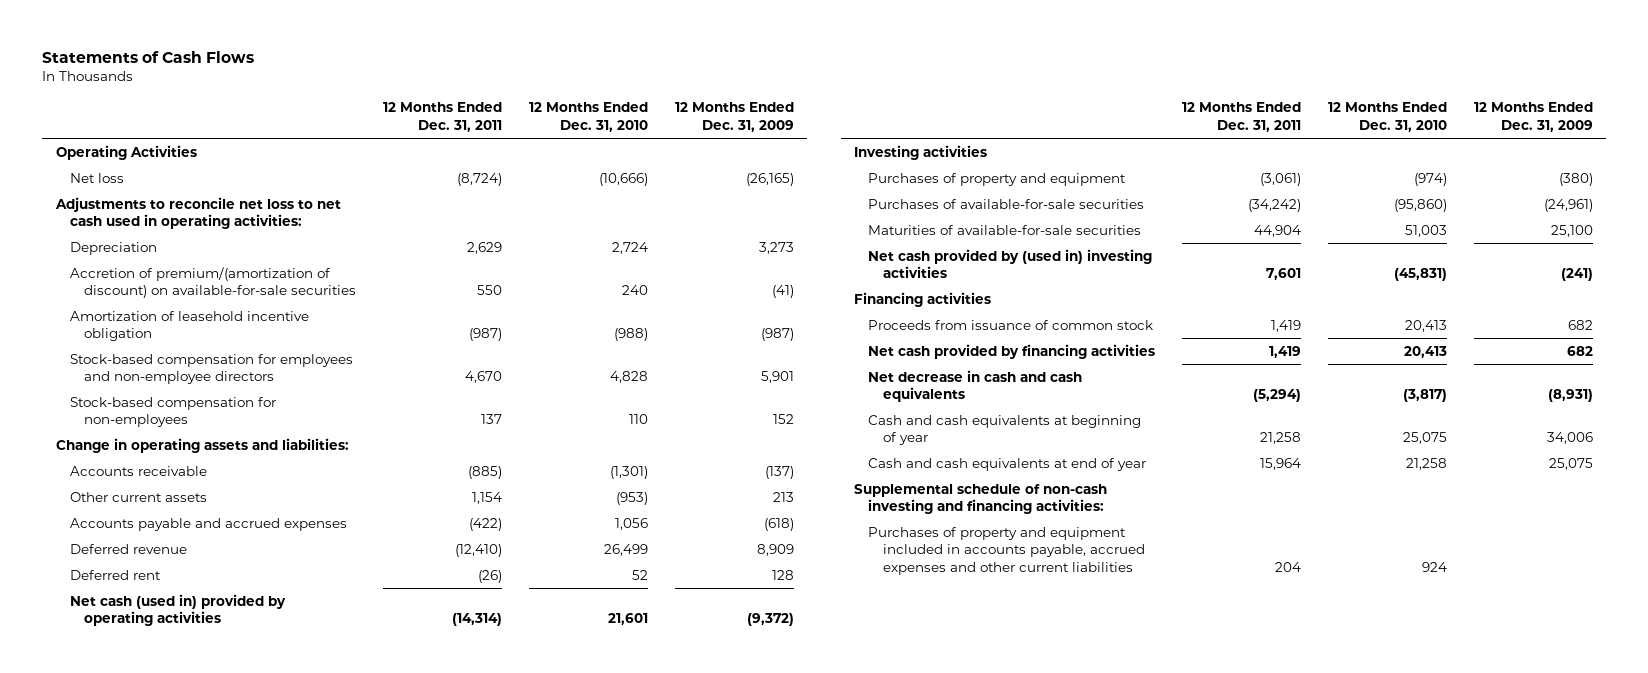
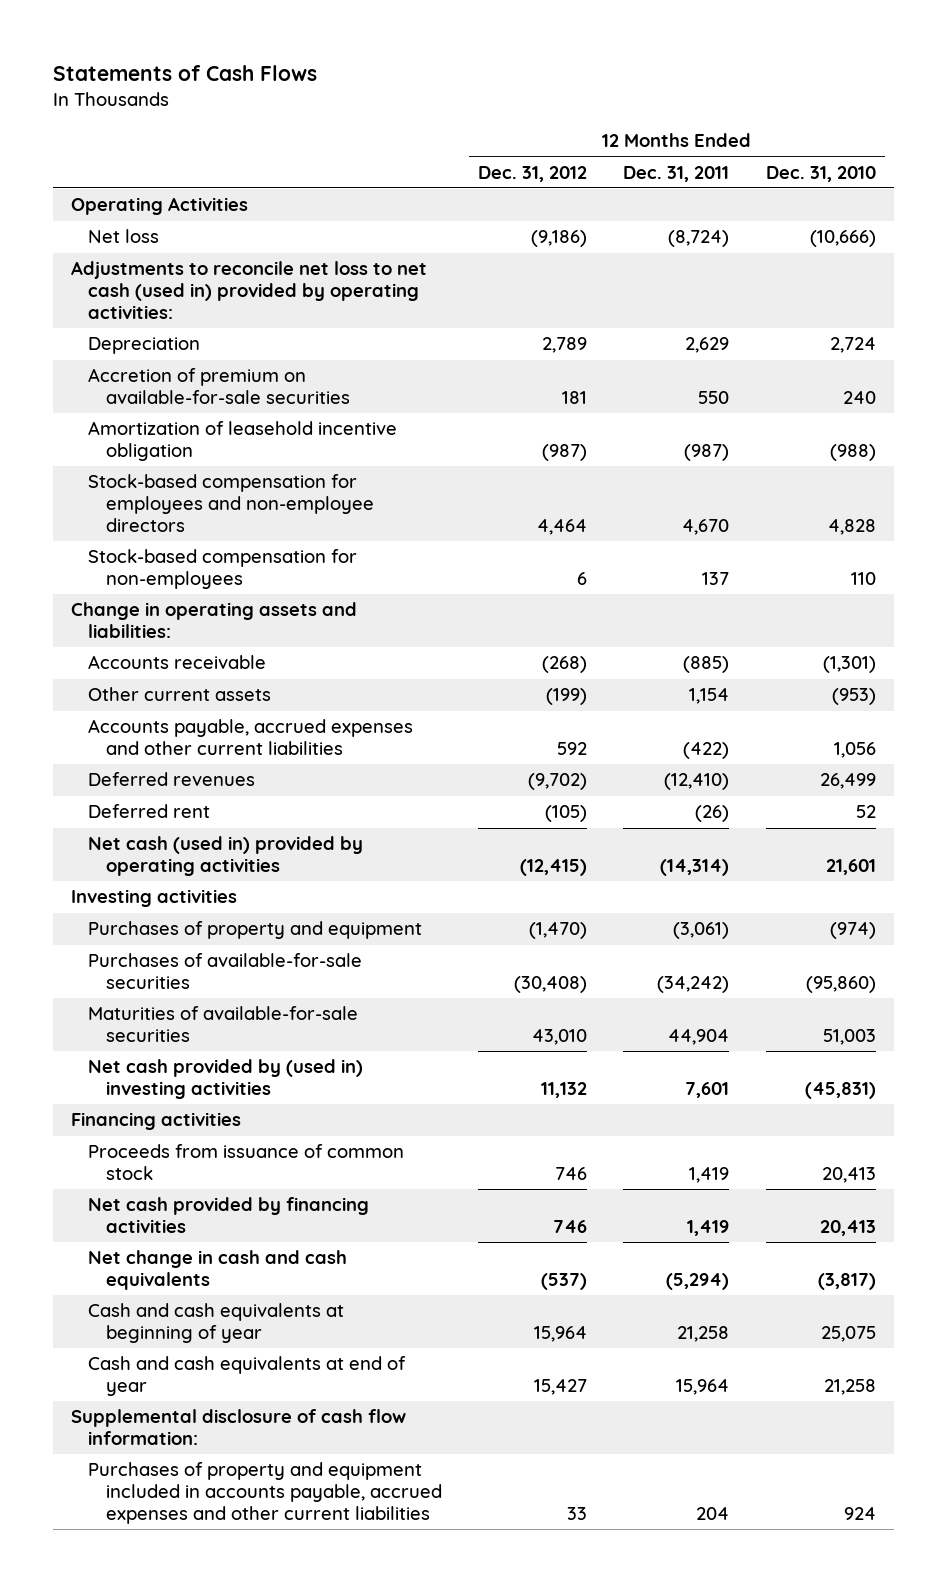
- | 12 Months Ended Dec. 31, 2011 | 12 Months Ended Dec. 31, 2010 | 12 Months Ended Dec. 31, 2009
+ | 12 Months Ended Dec. 31, 2012 | 12 Months Ended Dec. 31, 2011 | 12 Months Ended Dec. 31, 2010
- Adjustments to reconcile net loss to net cash used in operating activities:
+ Adjustments to reconcile net loss to net cash (used in) provided by operating activities:
- Accretion of premium/(amortization of discount) on available-for-sale securities | 550 | 240 | (41)
+ Accretion of premium on available-for-sale securities | 181 | 550 | 240
- Accounts payable and accrued expenses | (422) | 1,056 | (618)
- Deferred revenue | (12,410) | 26,499 | 8,909
+ Accounts payable, accrued expenses and other current liabilities | 592 | (422) | 1,056
+ Deferred revenues | (9,702) | (12,410) | 26,499
- Net decrease in cash and cash equivalents | (5,294) | (3,817) | (8,931)
+ Net change in cash and cash equivalents | (537) | (5,294) | (3,817)
- Supplemental schedule of non-cash investing and financing activities:
+ Supplemental disclosure of cash flow information:

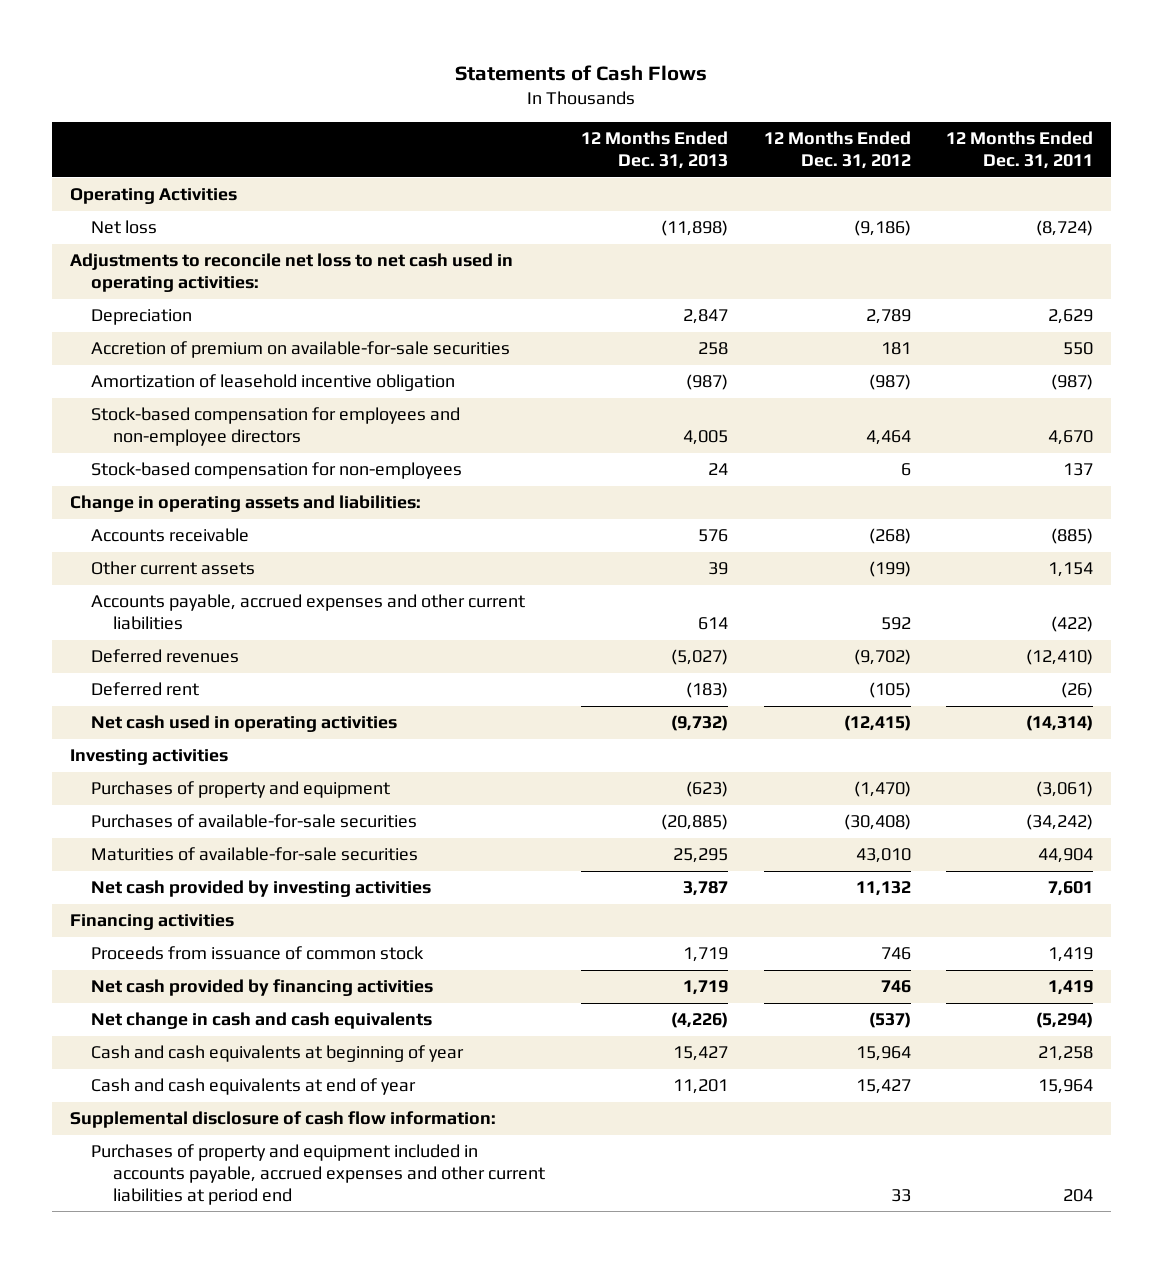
- | 12 Months Ended Dec. 31, 2012 | 12 Months Ended Dec. 31, 2011 | 12 Months Ended Dec. 31, 2010
+ | 12 Months Ended Dec. 31, 2013 | 12 Months Ended Dec. 31, 2012 | 12 Months Ended Dec. 31, 2011
- Adjustments to reconcile net loss to net cash (used in) provided by operating activities:
+ Adjustments to reconcile net loss to net cash used in operating activities:
- Net cash (used in) provided by operating activities | (12,415) | (14,314) | 21,601
+ Net cash used in operating activities | (9,732) | (12,415) | (14,314)
- Net cash provided by (used in) investing activities | 11,132 | 7,601 | (45,831)
+ Net cash provided by investing activities | 3,787 | 11,132 | 7,601
- Purchases of property and equipment included in accounts payable, accrued expenses and other current liabilities | 33 | 204 | 924
+ Purchases of property and equipment included in accounts payable, accrued expenses and other current liabilities at period end | | 33 | 204

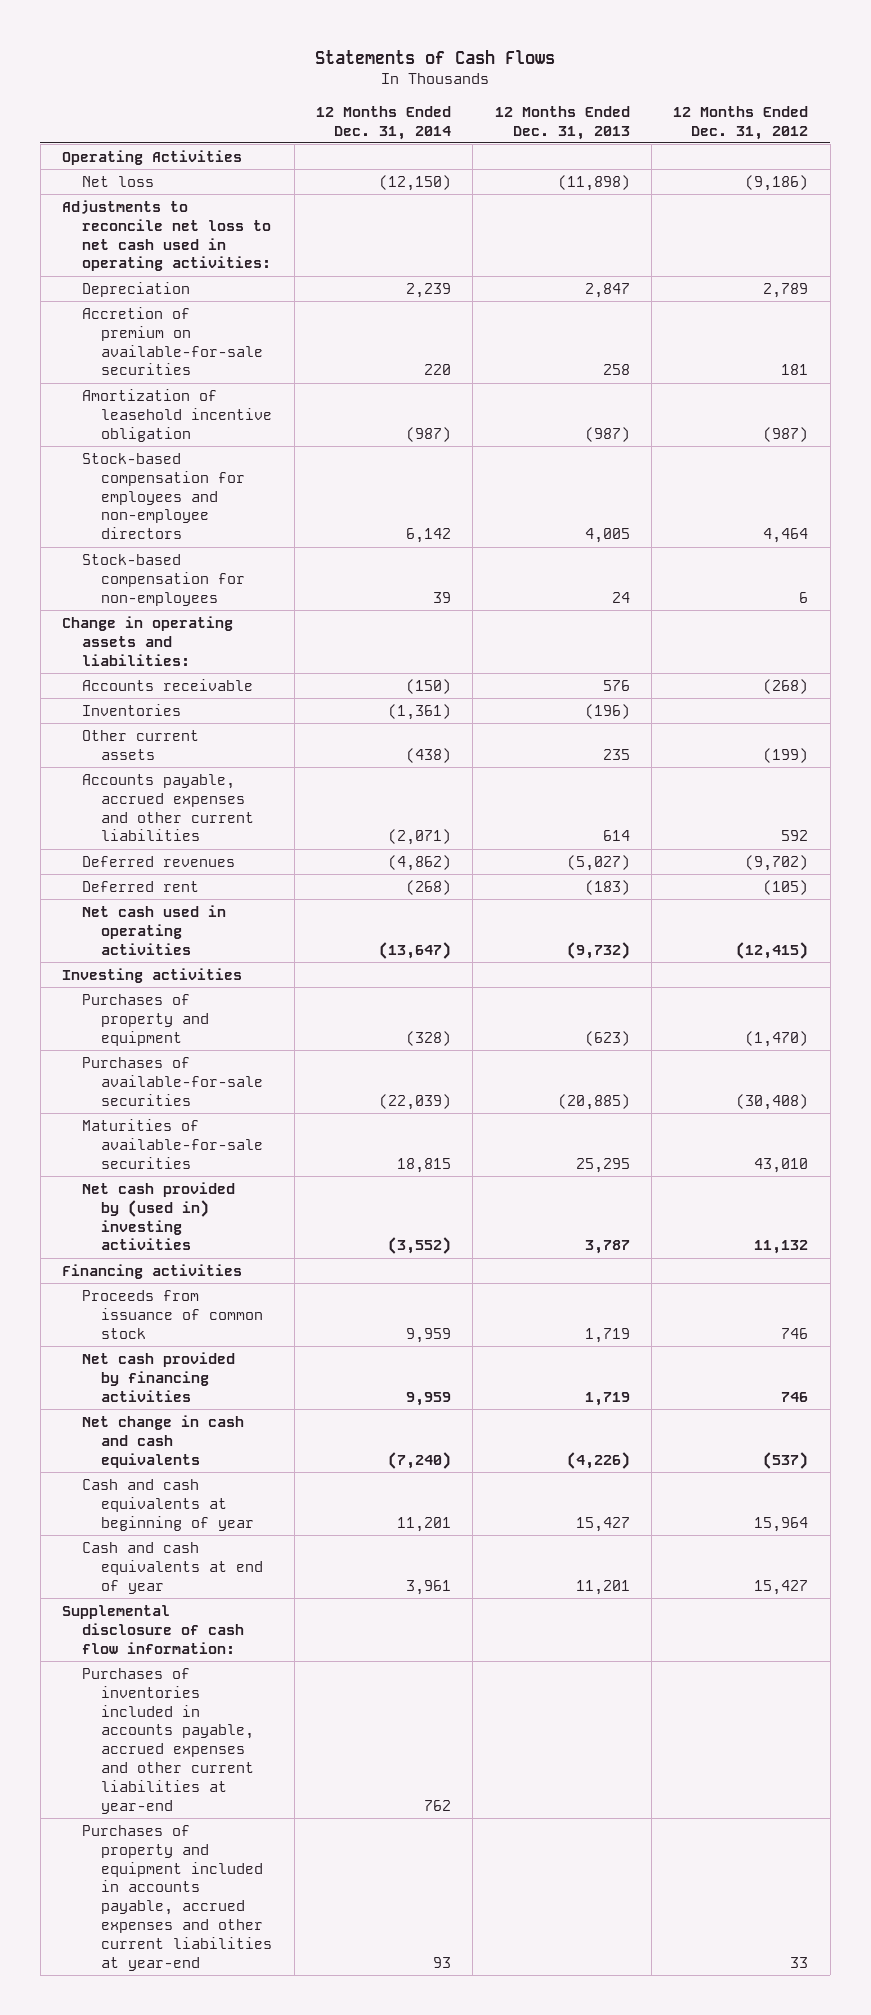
- | 12 Months Ended Dec. 31, 2013 | 12 Months Ended Dec. 31, 2012 | 12 Months Ended Dec. 31, 2011
+ | 12 Months Ended Dec. 31, 2014 | 12 Months Ended Dec. 31, 2013 | 12 Months Ended Dec. 31, 2012
- Other current assets | 39 | (199) | 1,154
+ Inventories | (1,361) | (196) |
+ Other current assets | (438) | 235 | (199)
- Net cash provided by investing activities | 3,787 | 11,132 | 7,601
+ Net cash provided by (used in) investing activities | (3,552) | 3,787 | 11,132
- Purchases of property and equipment included in accounts payable, accrued expenses and other current liabilities at period end | | 33 | 204
+ Purchases of inventories included in accounts payable, accrued expenses and other current liabilities at year-end | 762 | |
+ Purchases of property and equipment included in accounts payable, accrued expenses and other current liabilities at year-end | 93 | | 33

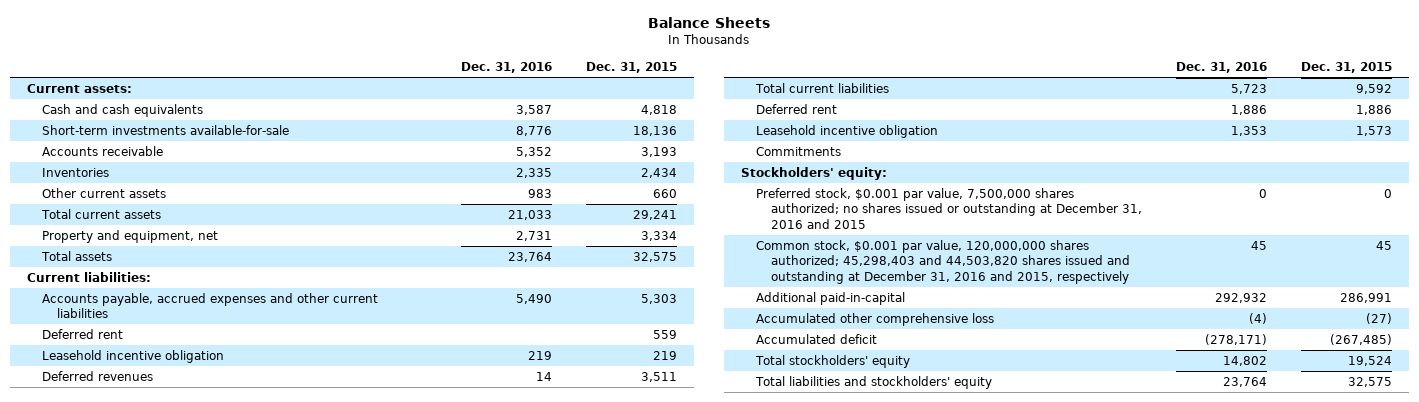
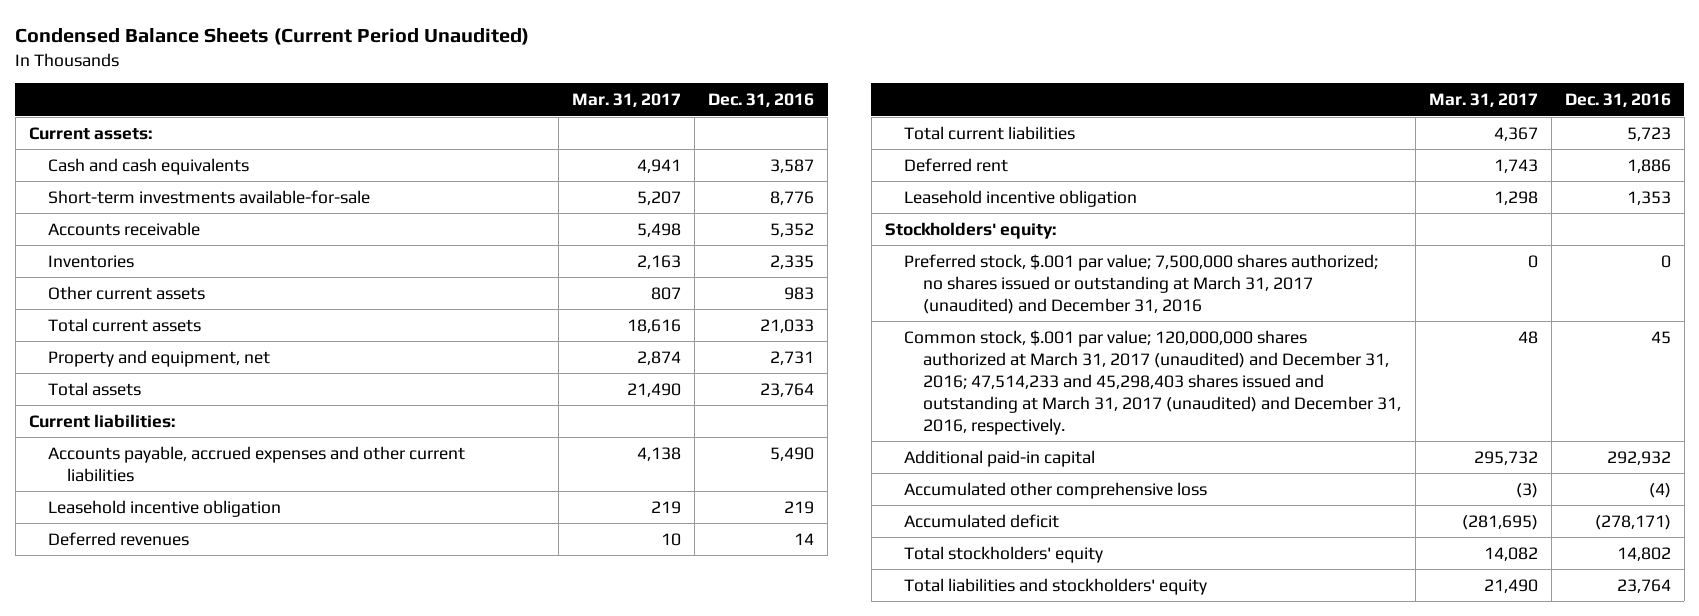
- Balance Sheets
+ Condensed Balance Sheets (Current Period Unaudited)
- | Dec. 31, 2016 | Dec. 31, 2015
+ | Mar. 31, 2017 | Dec. 31, 2016
- Deferred rent | | 559
- Commitments
- Preferred stock, $0.001 par value, 7,500,000 shares authorized; no shares issued or outstanding at December 31, 2016 and 2015 | 0 | 0
- Common stock, $0.001 par value, 120,000,000 shares authorized; 45,298,403 and 44,503,820 shares issued and outstanding at December 31, 2016 and 2015, respectively | 45 | 45
- Additional paid-in-capital | 292,932 | 286,991
+ Preferred stock, $.001 par value; 7,500,000 shares authorized; no shares issued or outstanding at March 31, 2017 (unaudited) and December 31, 2016 | 0 | 0
+ Common stock, $.001 par value; 120,000,000 shares authorized at March 31, 2017 (unaudited) and December 31, 2016; 47,514,233 and 45,298,403 shares issued and outstanding at March 31, 2017 (unaudited) and December 31, 2016, respectively. | 48 | 45
+ Additional paid-in capital | 295,732 | 292,932

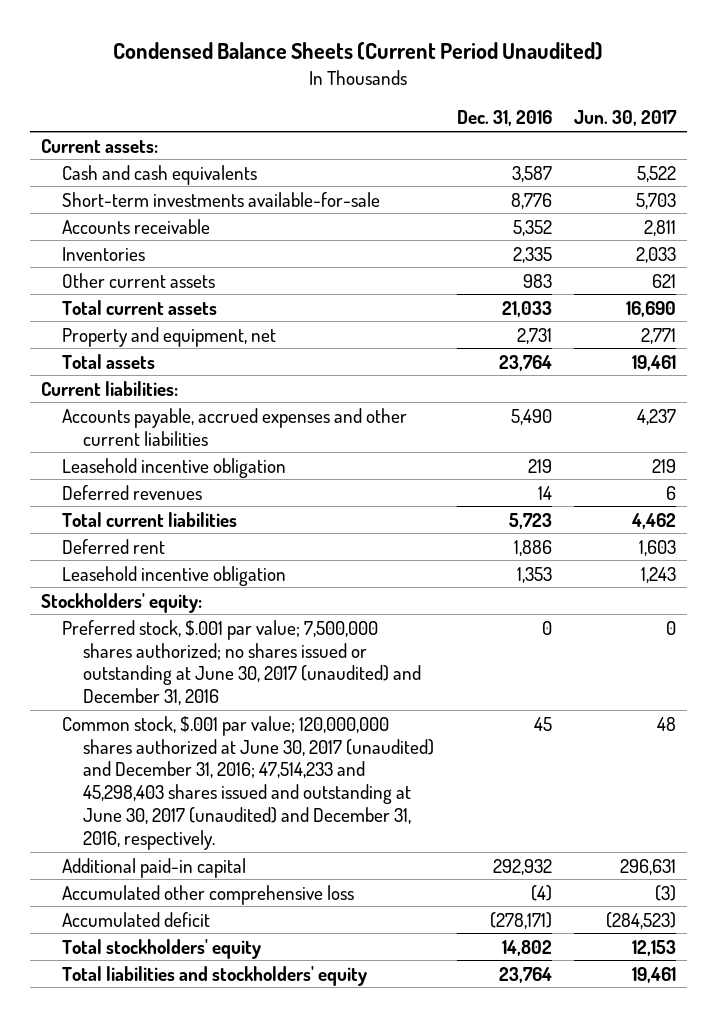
- | Mar. 31, 2017 | Dec. 31, 2016
+ | Dec. 31, 2016 | Jun. 30, 2017
- Preferred stock, $.001 par value; 7,500,000 shares authorized; no shares issued or outstanding at March 31, 2017 (unaudited) and December 31, 2016 | 0 | 0
- Common stock, $.001 par value; 120,000,000 shares authorized at March 31, 2017 (unaudited) and December 31, 2016; 47,514,233 and 45,298,403 shares issued and outstanding at March 31, 2017 (unaudited) and December 31, 2016, respectively. | 48 | 45
+ Preferred stock, $.001 par value; 7,500,000 shares authorized; no shares issued or outstanding at June 30, 2017 (unaudited) and December 31, 2016 | 0 | 0
+ Common stock, $.001 par value; 120,000,000 shares authorized at June 30, 2017 (unaudited) and December 31, 2016; 47,514,233 and 45,298,403 shares issued and outstanding at June 30, 2017 (unaudited) and December 31, 2016, respectively. | 45 | 48

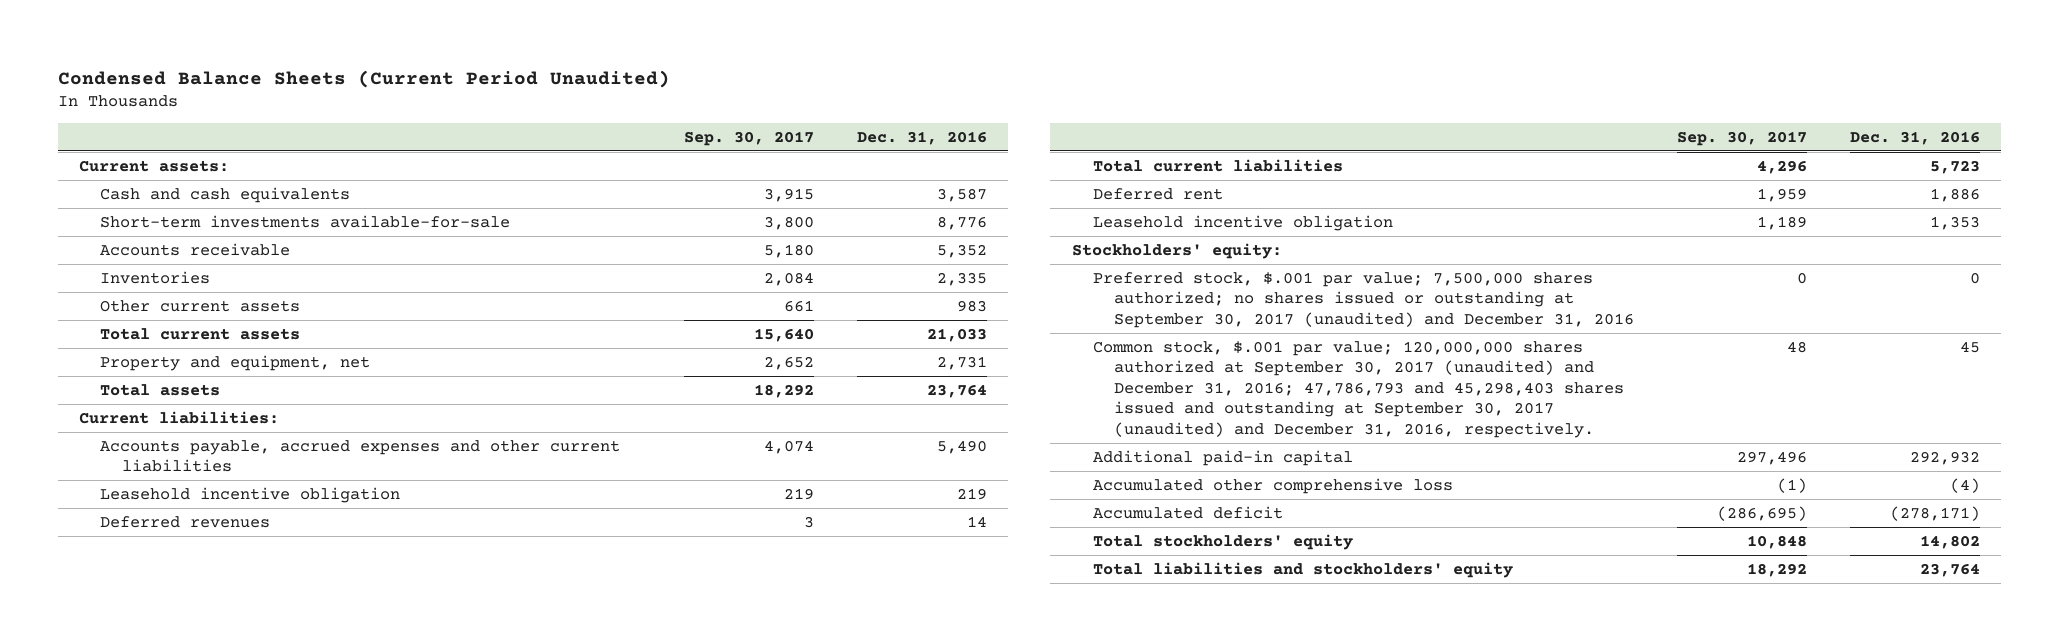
- | Dec. 31, 2016 | Jun. 30, 2017
+ | Sep. 30, 2017 | Dec. 31, 2016
- Preferred stock, $.001 par value; 7,500,000 shares authorized; no shares issued or outstanding at June 30, 2017 (unaudited) and December 31, 2016 | 0 | 0
- Common stock, $.001 par value; 120,000,000 shares authorized at June 30, 2017 (unaudited) and December 31, 2016; 47,514,233 and 45,298,403 shares issued and outstanding at June 30, 2017 (unaudited) and December 31, 2016, respectively. | 45 | 48
+ Preferred stock, $.001 par value; 7,500,000 shares authorized; no shares issued or outstanding at September 30, 2017 (unaudited) and December 31, 2016 | 0 | 0
+ Common stock, $.001 par value; 120,000,000 shares authorized at September 30, 2017 (unaudited) and December 31, 2016; 47,786,793 and 45,298,403 shares issued and outstanding at September 30, 2017 (unaudited) and December 31, 2016, respectively. | 48 | 45

